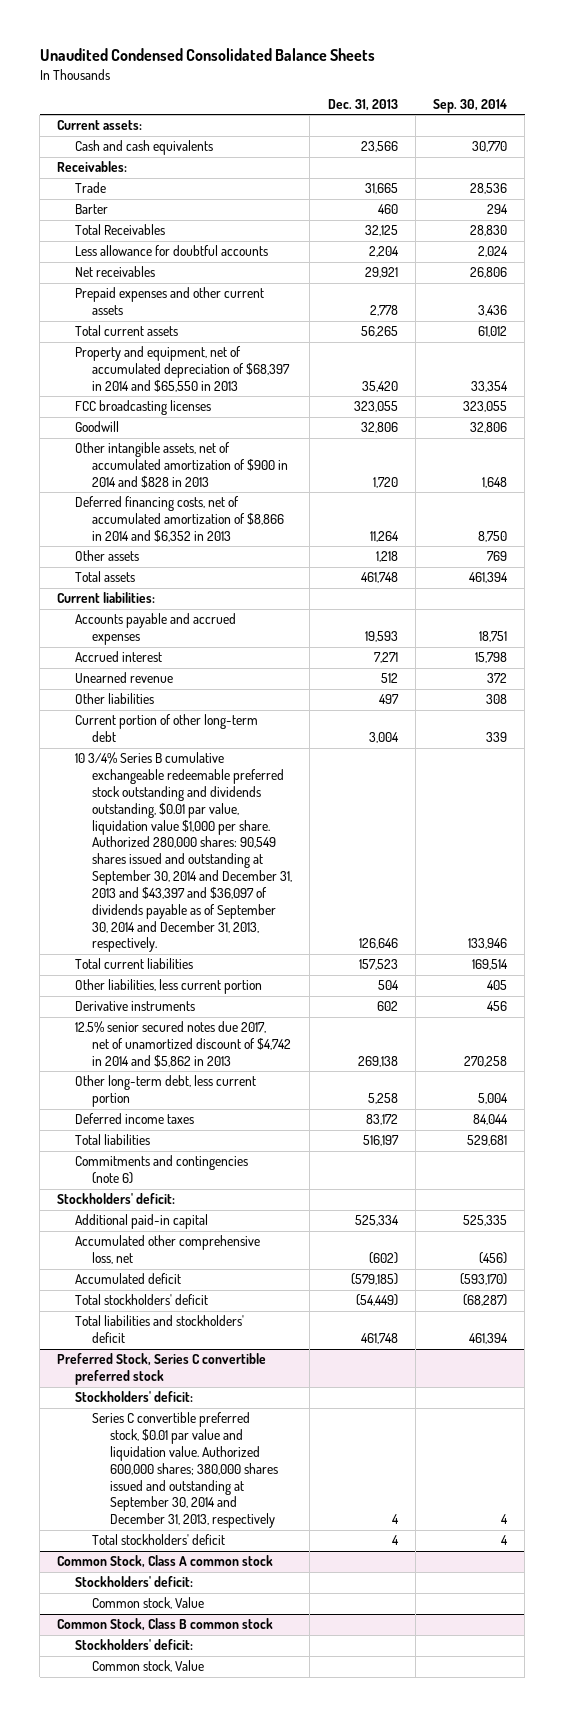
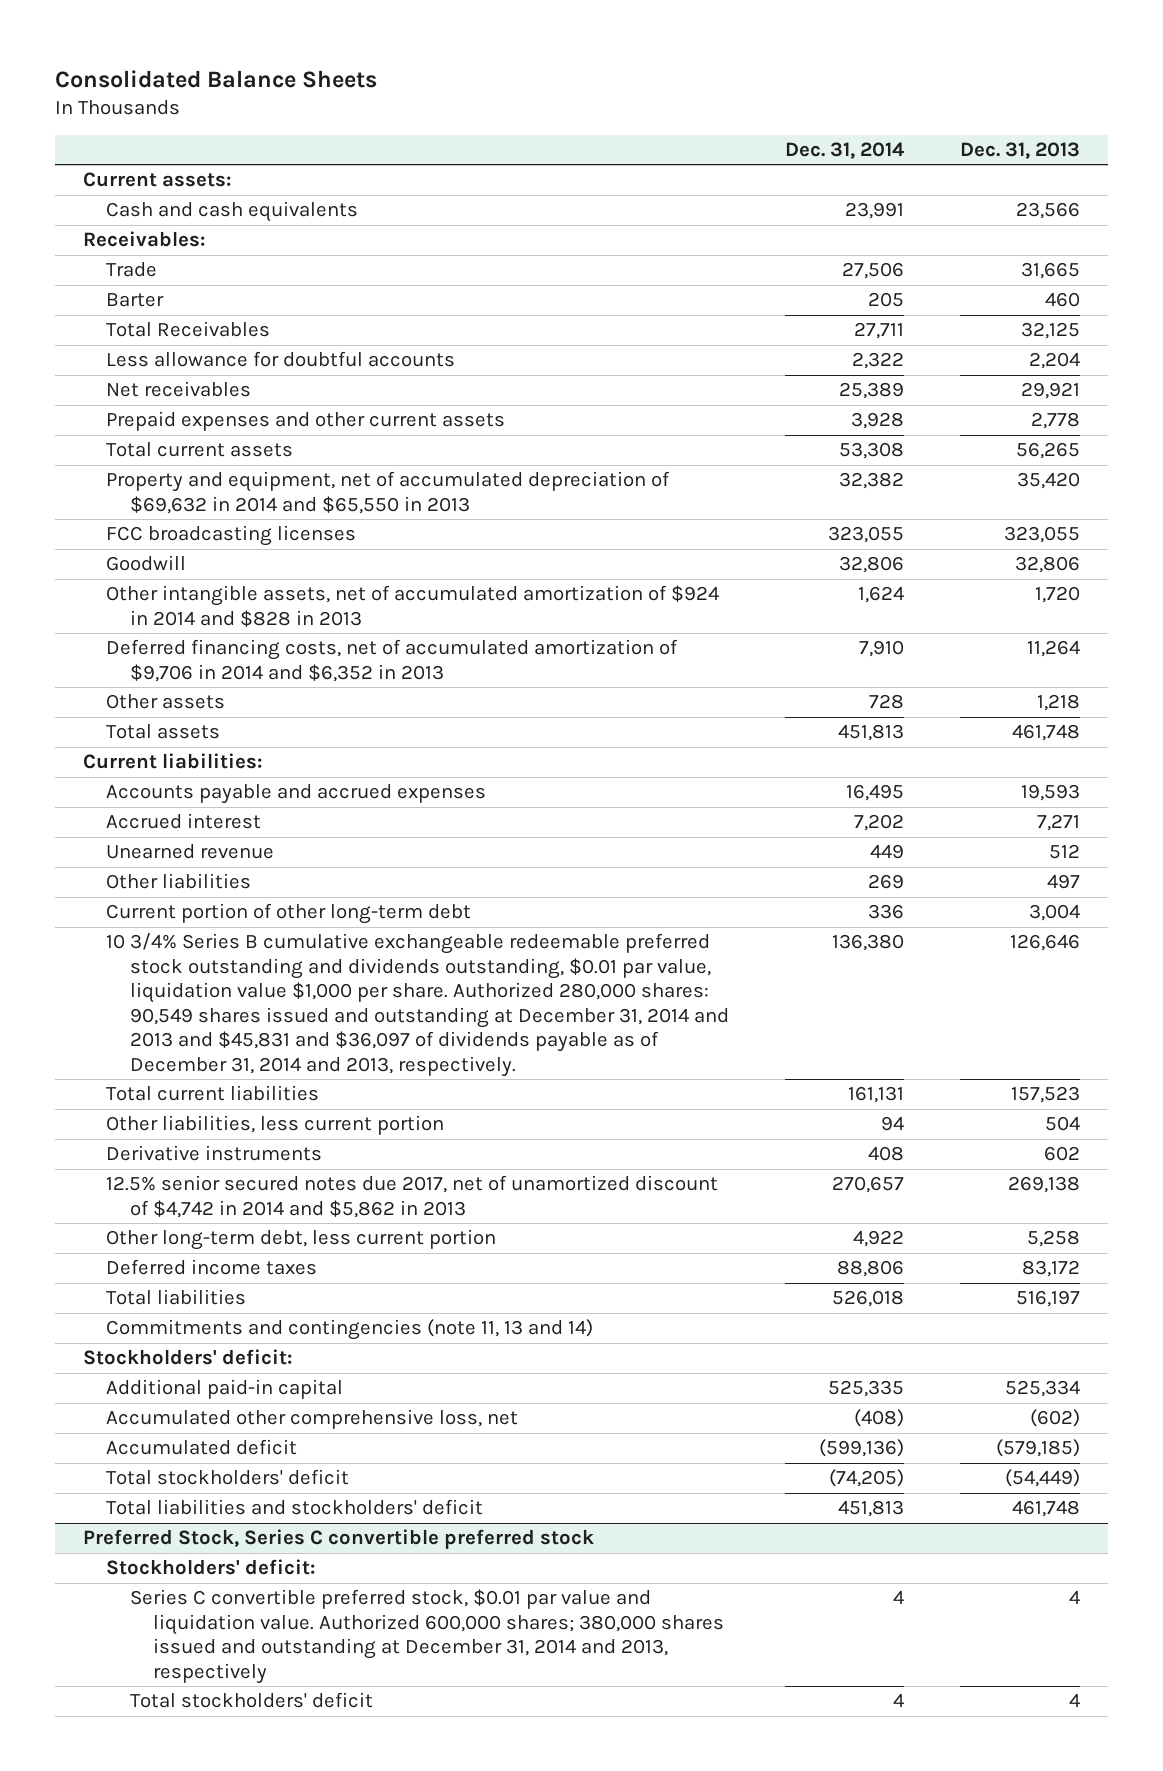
- Unaudited Condensed Consolidated Balance Sheets
+ Consolidated Balance Sheets
- | Dec. 31, 2013 | Sep. 30, 2014
+ | Dec. 31, 2014 | Dec. 31, 2013
- Property and equipment, net of accumulated depreciation of $68,397 in 2014 and $65,550 in 2013 | 35,420 | 33,354
+ Property and equipment, net of accumulated depreciation of $69,632 in 2014 and $65,550 in 2013 | 32,382 | 35,420
- Other intangible assets, net of accumulated amortization of $900 in 2014 and $828 in 2013 | 1,720 | 1,648
- Deferred financing costs, net of accumulated amortization of $8,866 in 2014 and $6,352 in 2013 | 11,264 | 8,750
+ Other intangible assets, net of accumulated amortization of $924 in 2014 and $828 in 2013 | 1,624 | 1,720
+ Deferred financing costs, net of accumulated amortization of $9,706 in 2014 and $6,352 in 2013 | 7,910 | 11,264
- 10 3/4% Series B cumulative exchangeable redeemable preferred stock outstanding and dividends outstanding, $0.01 par value, liquidation value $1,000 per share. Authorized 280,000 shares: 90,549 shares issued and outstanding at September 30, 2014 and December 31, 2013 and $43,397 and $36,097 of dividends payable as of September 30, 2014 and December 31, 2013, respectively. | 126,646 | 133,946
+ 10 3/4% Series B cumulative exchangeable redeemable preferred stock outstanding and dividends outstanding, $0.01 par value, liquidation value $1,000 per share. Authorized 280,000 shares: 90,549 shares issued and outstanding at December 31, 2014 and 2013 and $45,831 and $36,097 of dividends payable as of December 31, 2014 and 2013, respectively. | 136,380 | 126,646
- Commitments and contingencies (note 6)
+ Commitments and contingencies (note 11, 13 and 14)
@ Preferred Stock, Series C convertible preferred stock
- Series C convertible preferred stock, $0.01 par value and liquidation value. Authorized 600,000 shares; 380,000 shares issued and outstanding at September 30, 2014 and December 31, 2013, respectively | 4 | 4
+ Series C convertible preferred stock, $0.01 par value and liquidation value. Authorized 600,000 shares; 380,000 shares issued and outstanding at December 31, 2014 and 2013, respectively | 4 | 4
- Common Stock, Class A common stock
- Stockholders' deficit:
- Common stock, Value
- Common Stock, Class B common stock
- Stockholders' deficit:
- Common stock, Value

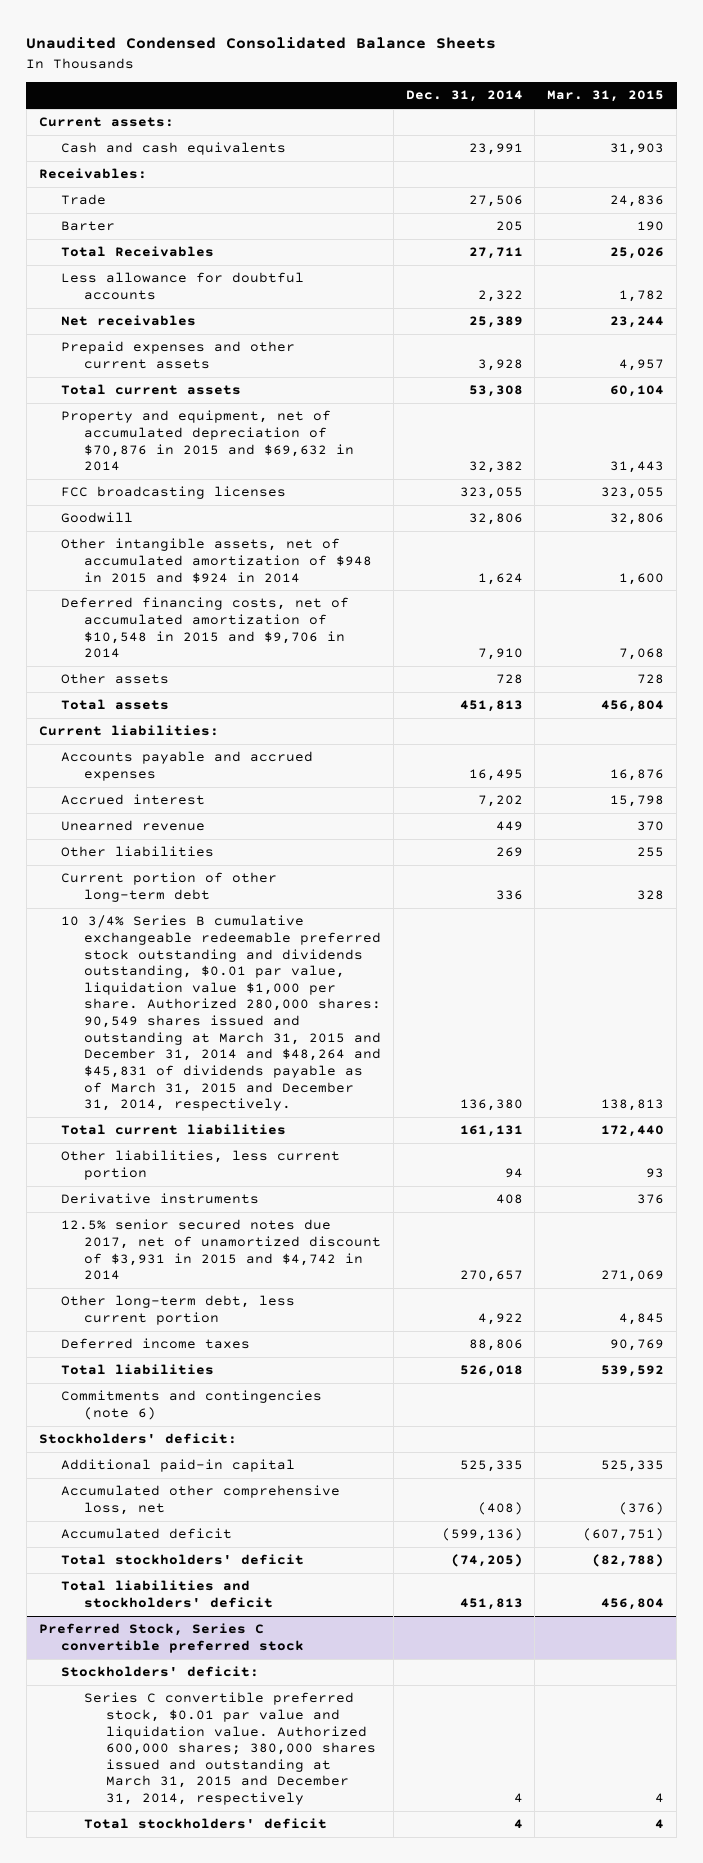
- Consolidated Balance Sheets
+ Unaudited Condensed Consolidated Balance Sheets
- | Dec. 31, 2014 | Dec. 31, 2013
+ | Dec. 31, 2014 | Mar. 31, 2015
- Property and equipment, net of accumulated depreciation of $69,632 in 2014 and $65,550 in 2013 | 32,382 | 35,420
+ Property and equipment, net of accumulated depreciation of $70,876 in 2015 and $69,632 in 2014 | 32,382 | 31,443
- Other intangible assets, net of accumulated amortization of $924 in 2014 and $828 in 2013 | 1,624 | 1,720
- Deferred financing costs, net of accumulated amortization of $9,706 in 2014 and $6,352 in 2013 | 7,910 | 11,264
+ Other intangible assets, net of accumulated amortization of $948 in 2015 and $924 in 2014 | 1,624 | 1,600
+ Deferred financing costs, net of accumulated amortization of $10,548 in 2015 and $9,706 in 2014 | 7,910 | 7,068
- 10 3/4% Series B cumulative exchangeable redeemable preferred stock outstanding and dividends outstanding, $0.01 par value, liquidation value $1,000 per share. Authorized 280,000 shares: 90,549 shares issued and outstanding at December 31, 2014 and 2013 and $45,831 and $36,097 of dividends payable as of December 31, 2014 and 2013, respectively. | 136,380 | 126,646
+ 10 3/4% Series B cumulative exchangeable redeemable preferred stock outstanding and dividends outstanding, $0.01 par value, liquidation value $1,000 per share. Authorized 280,000 shares: 90,549 shares issued and outstanding at March 31, 2015 and December 31, 2014 and $48,264 and $45,831 of dividends payable as of March 31, 2015 and December 31, 2014, respectively. | 136,380 | 138,813
- 12.5% senior secured notes due 2017, net of unamortized discount of $4,742 in 2014 and $5,862 in 2013 | 270,657 | 269,138
+ 12.5% senior secured notes due 2017, net of unamortized discount of $3,931 in 2015 and $4,742 in 2014 | 270,657 | 271,069
- Commitments and contingencies (note 11, 13 and 14)
+ Commitments and contingencies (note 6)
@ Preferred Stock, Series C convertible preferred stock
- Series C convertible preferred stock, $0.01 par value and liquidation value. Authorized 600,000 shares; 380,000 shares issued and outstanding at December 31, 2014 and 2013, respectively | 4 | 4
+ Series C convertible preferred stock, $0.01 par value and liquidation value. Authorized 600,000 shares; 380,000 shares issued and outstanding at March 31, 2015 and December 31, 2014, respectively | 4 | 4

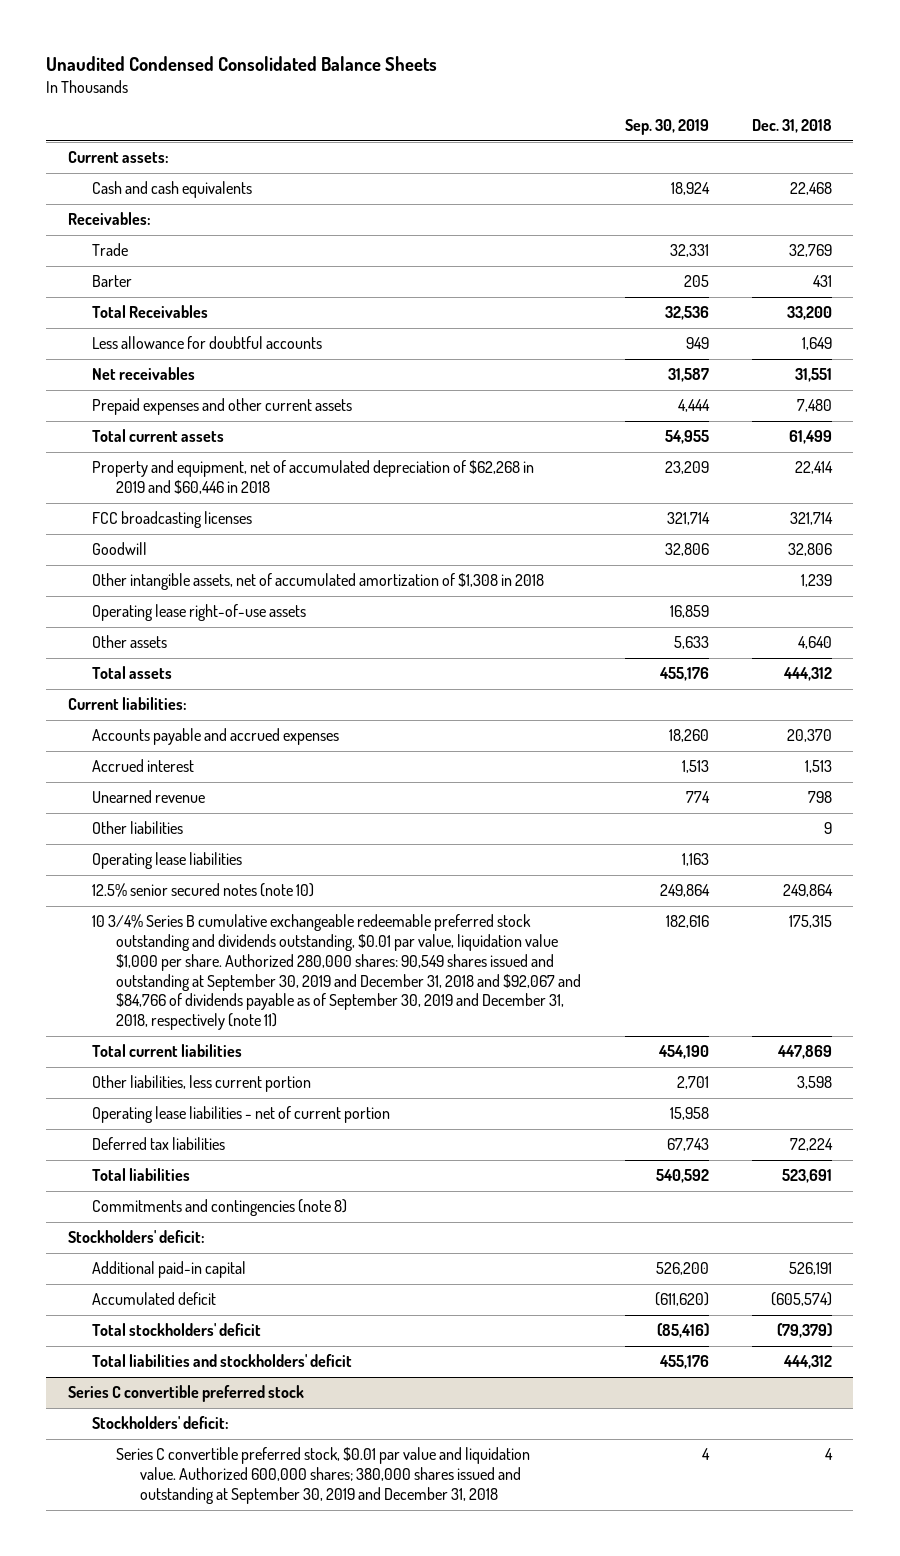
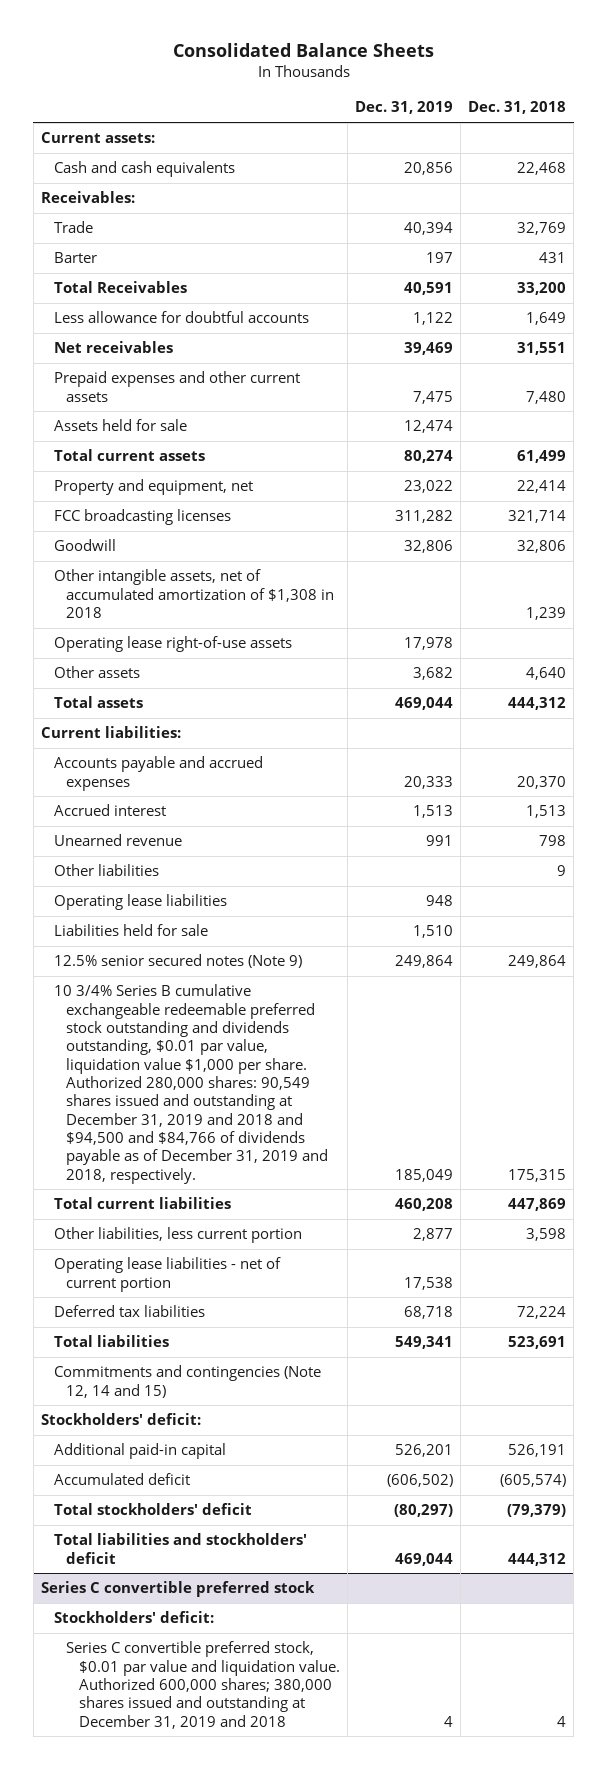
- Unaudited Condensed Consolidated Balance Sheets
+ Consolidated Balance Sheets
- | Sep. 30, 2019 | Dec. 31, 2018
+ | Dec. 31, 2019 | Dec. 31, 2018
+ Assets held for sale | 12,474 |
- Property and equipment, net of accumulated depreciation of $62,268 in 2019 and $60,446 in 2018 | 23,209 | 22,414
+ Property and equipment, net | 23,022 | 22,414
- 12.5% senior secured notes (note 10) | 249,864 | 249,864
- 10 3/4% Series B cumulative exchangeable redeemable preferred stock outstanding and dividends outstanding, $0.01 par value, liquidation value $1,000 per share. Authorized 280,000 shares: 90,549 shares issued and outstanding at September 30, 2019 and December 31, 2018 and $92,067 and $84,766 of dividends payable as of September 30, 2019 and December 31, 2018, respectively (note 11) | 182,616 | 175,315
+ Liabilities held for sale | 1,510 |
+ 12.5% senior secured notes (Note 9) | 249,864 | 249,864
+ 10 3/4% Series B cumulative exchangeable redeemable preferred stock outstanding and dividends outstanding, $0.01 par value, liquidation value $1,000 per share. Authorized 280,000 shares: 90,549 shares issued and outstanding at December 31, 2019 and 2018 and $94,500 and $84,766 of dividends payable as of December 31, 2019 and 2018, respectively. | 185,049 | 175,315
- Commitments and contingencies (note 8)
+ Commitments and contingencies (Note 12, 14 and 15)
@ Series C convertible preferred stock
- Series C convertible preferred stock, $0.01 par value and liquidation value. Authorized 600,000 shares; 380,000 shares issued and outstanding at September 30, 2019 and December 31, 2018 | 4 | 4
+ Series C convertible preferred stock, $0.01 par value and liquidation value. Authorized 600,000 shares; 380,000 shares issued and outstanding at December 31, 2019 and 2018 | 4 | 4

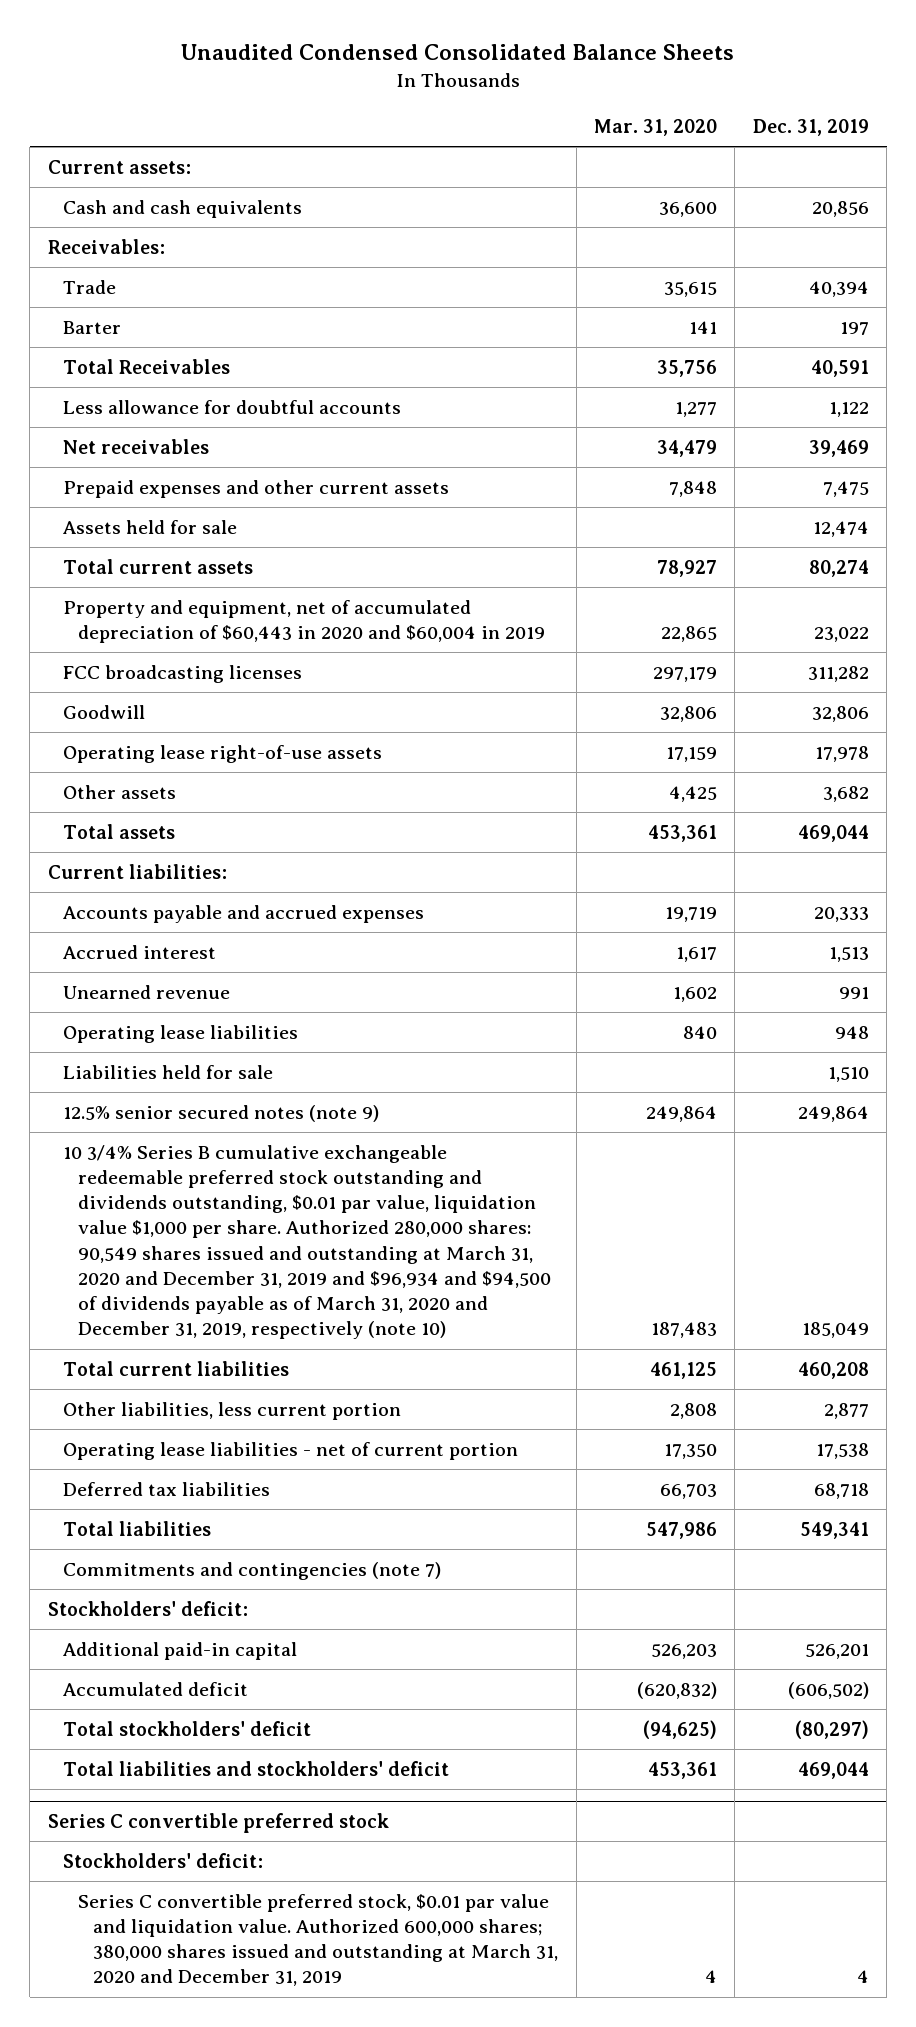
- Consolidated Balance Sheets
+ Unaudited Condensed Consolidated Balance Sheets
- | Dec. 31, 2019 | Dec. 31, 2018
+ | Mar. 31, 2020 | Dec. 31, 2019
- Property and equipment, net | 23,022 | 22,414
+ Property and equipment, net of accumulated depreciation of $60,443 in 2020 and $60,004 in 2019 | 22,865 | 23,022
- Other intangible assets, net of accumulated amortization of $1,308 in 2018 | | 1,239
- Other liabilities | | 9
- 12.5% senior secured notes (Note 9) | 249,864 | 249,864
- 10 3/4% Series B cumulative exchangeable redeemable preferred stock outstanding and dividends outstanding, $0.01 par value, liquidation value $1,000 per share. Authorized 280,000 shares: 90,549 shares issued and outstanding at December 31, 2019 and 2018 and $94,500 and $84,766 of dividends payable as of December 31, 2019 and 2018, respectively. | 185,049 | 175,315
+ 12.5% senior secured notes (note 9) | 249,864 | 249,864
+ 10 3/4% Series B cumulative exchangeable redeemable preferred stock outstanding and dividends outstanding, $0.01 par value, liquidation value $1,000 per share. Authorized 280,000 shares: 90,549 shares issued and outstanding at March 31, 2020 and December 31, 2019 and $96,934 and $94,500 of dividends payable as of March 31, 2020 and December 31, 2019, respectively (note 10) | 187,483 | 185,049
- Commitments and contingencies (Note 12, 14 and 15)
+ Commitments and contingencies (note 7)
@ Series C convertible preferred stock
- Series C convertible preferred stock, $0.01 par value and liquidation value. Authorized 600,000 shares; 380,000 shares issued and outstanding at December 31, 2019 and 2018 | 4 | 4
+ Series C convertible preferred stock, $0.01 par value and liquidation value. Authorized 600,000 shares; 380,000 shares issued and outstanding at March 31, 2020 and December 31, 2019 | 4 | 4

